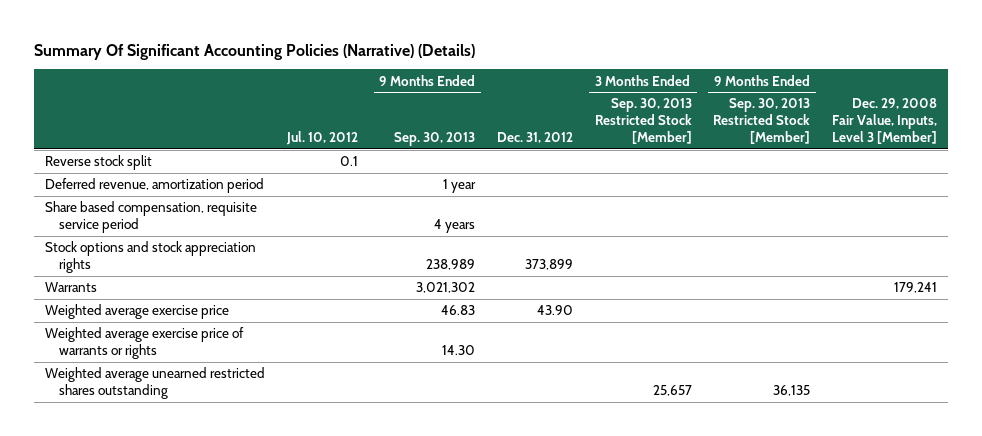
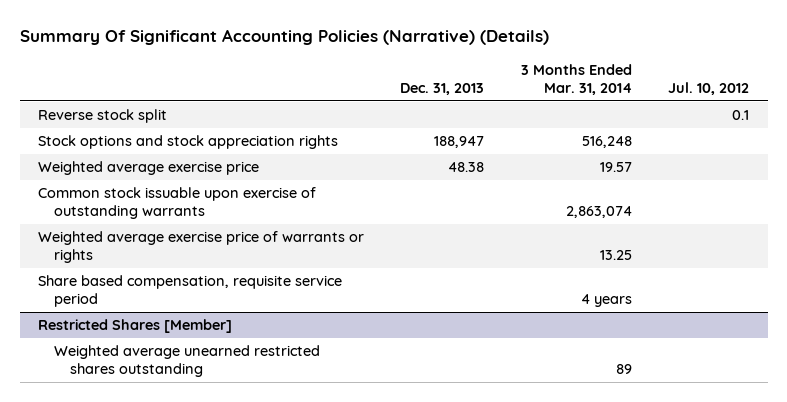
- | Jul. 10, 2012 | 9 Months Ended Sep. 30, 2013 | Dec. 31, 2012 | 3 Months Ended Sep. 30, 2013 Restricted Stock [Member] | 9 Months Ended Sep. 30, 2013 Restricted Stock [Member] | Dec. 29, 2008 Fair Value, Inputs, Level 3 [Member]
+ | Dec. 31, 2013 | 3 Months Ended Mar. 31, 2014 | Jul. 10, 2012
- Deferred revenue, amortization period | | 1 year | | | |
- Warrants | | 3,021,302 | | | | 179,241
+ Common stock issuable upon exercise of outstanding warrants | | 2,863,074 |
- Weighted average unearned restricted shares outstanding | | | | 25,657 | 36,135 |
moved down: Share based compensation, requisite service period | | 4 years |
+ Restricted Shares [Member]
+ Weighted average unearned restricted shares outstanding | | 89 |

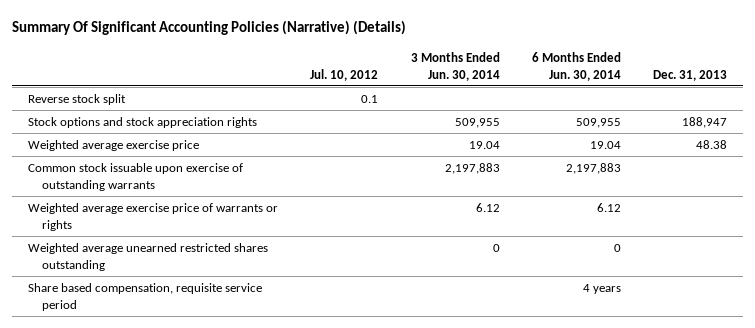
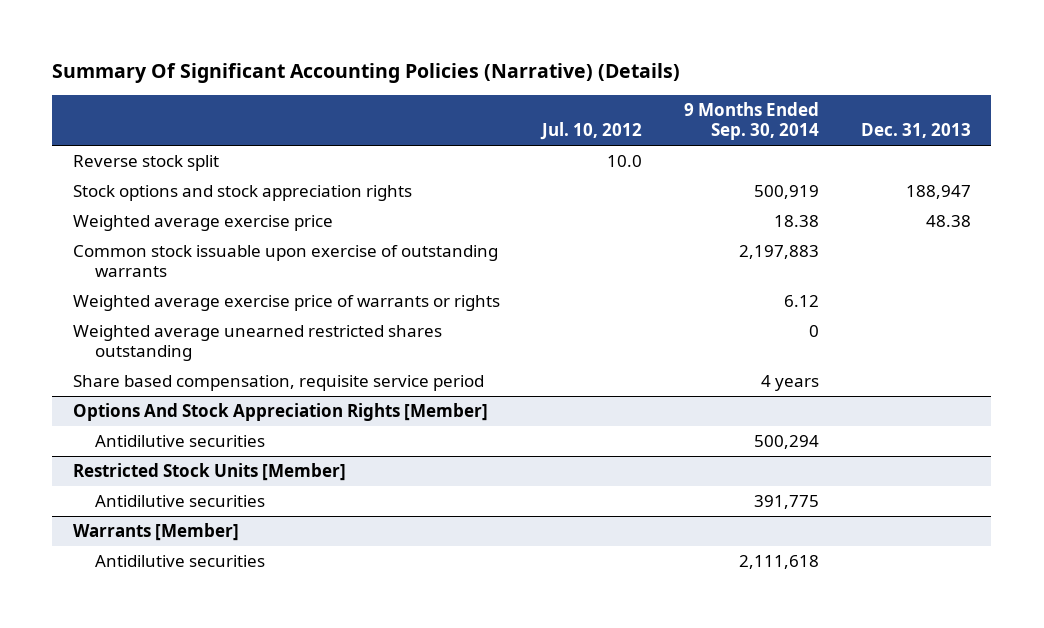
- | Jul. 10, 2012 | 3 Months Ended Jun. 30, 2014 | 6 Months Ended Jun. 30, 2014 | Dec. 31, 2013
+ | Jul. 10, 2012 | 9 Months Ended Sep. 30, 2014 | Dec. 31, 2013
- Reverse stock split | 0.1 | | |
+ Reverse stock split | 10.0 | |
+ Options And Stock Appreciation Rights [Member]
+ Antidilutive securities | | 500,294 |
+ Restricted Stock Units [Member]
+ Antidilutive securities | | 391,775 |
+ Warrants [Member]
+ Antidilutive securities | | 2,111,618 |

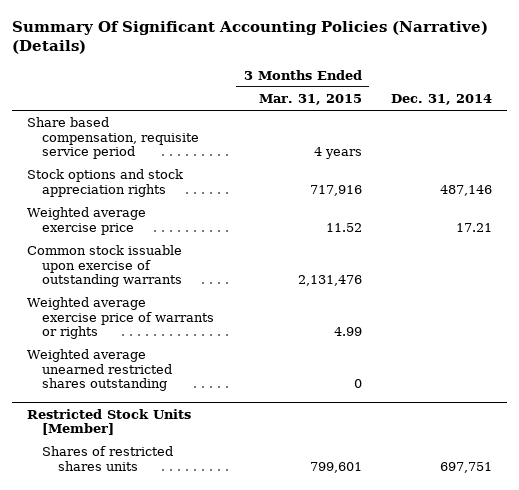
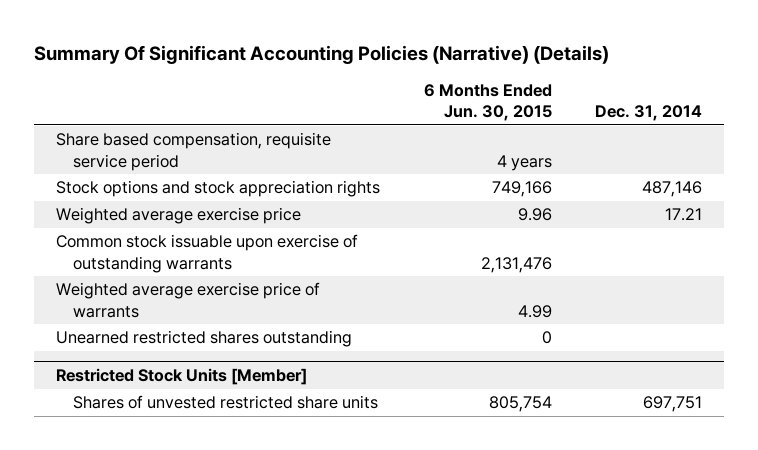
- | 3 Months Ended Mar. 31, 2015 | Dec. 31, 2014
+ | 6 Months Ended Jun. 30, 2015 | Dec. 31, 2014
- Weighted average exercise price of warrants or rights | 4.99 |
- Weighted average unearned restricted shares outstanding | 0 |
+ Weighted average exercise price of warrants | 4.99 |
+ Unearned restricted shares outstanding | 0 |
@ Restricted Stock Units [Member]
- Shares of restricted shares units | 799,601 | 697,751
+ Shares of unvested restricted share units | 805,754 | 697,751

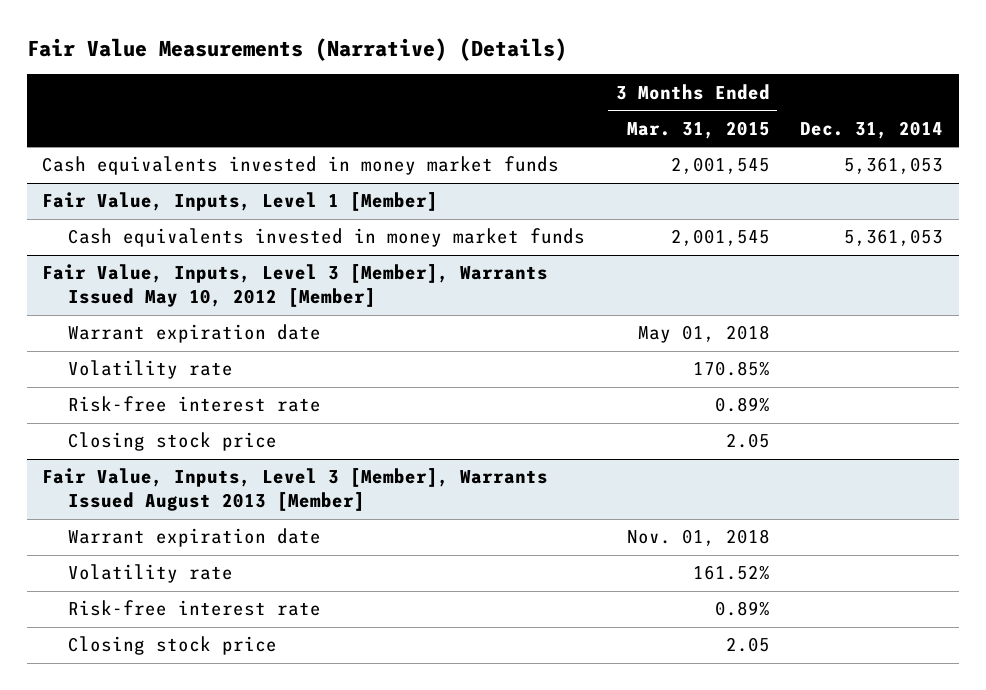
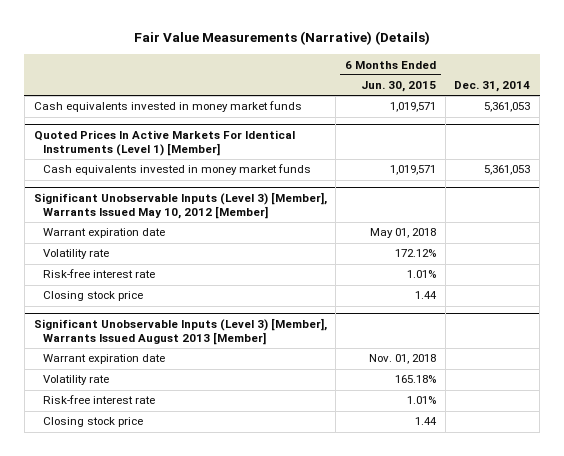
- | 3 Months Ended Mar. 31, 2015 | Dec. 31, 2014
+ | 6 Months Ended Jun. 30, 2015 | Dec. 31, 2014
- Fair Value, Inputs, Level 1 [Member]
+ Quoted Prices In Active Markets For Identical Instruments (Level 1) [Member]
- Fair Value, Inputs, Level 3 [Member], Warrants Issued May 10, 2012 [Member]
+ Significant Unobservable Inputs (Level 3) [Member], Warrants Issued May 10, 2012 [Member]
- Fair Value, Inputs, Level 3 [Member], Warrants Issued August 2013 [Member]
+ Significant Unobservable Inputs (Level 3) [Member], Warrants Issued August 2013 [Member]

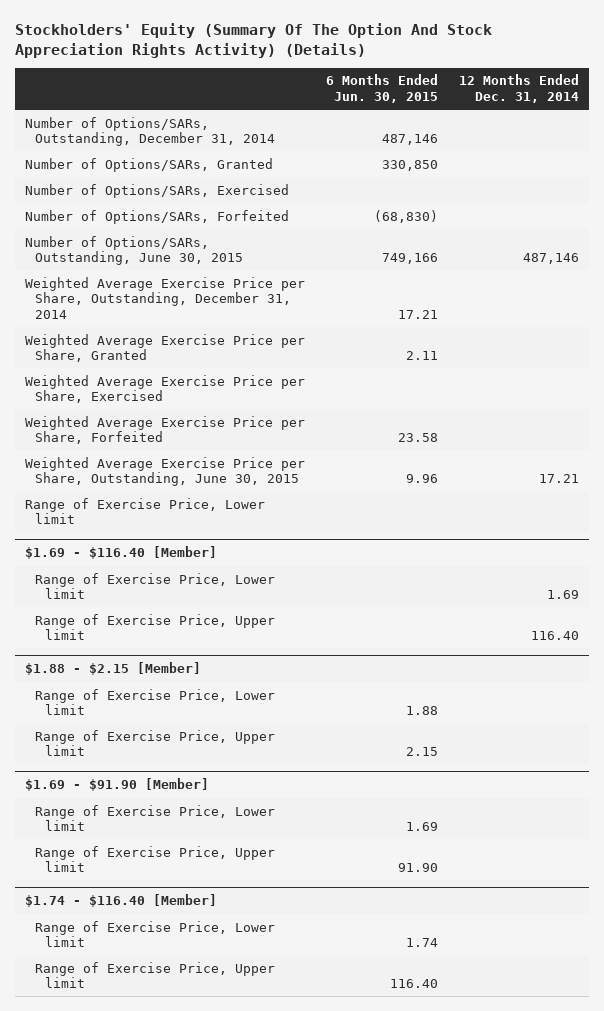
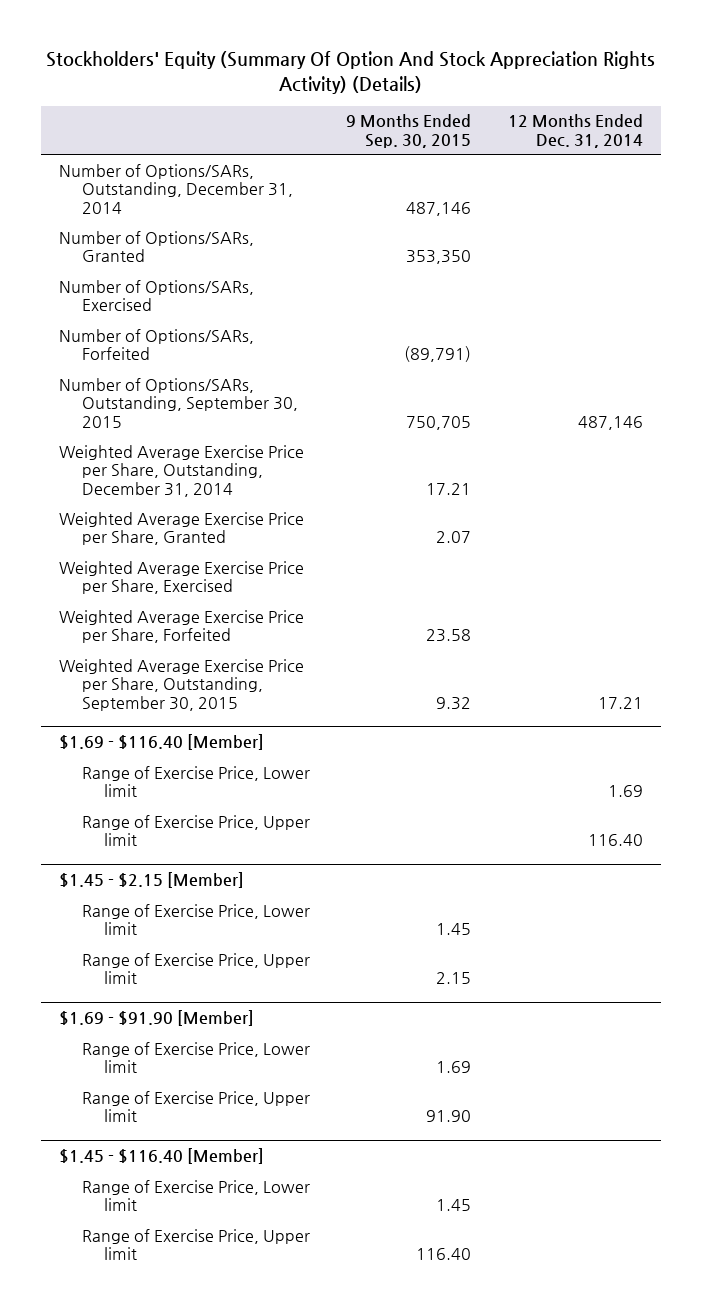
- Stockholders' Equity (Summary Of The Option And Stock Appreciation Rights Activity) (Details)
+ Stockholders' Equity (Summary Of Option And Stock Appreciation Rights Activity) (Details)
- | 6 Months Ended Jun. 30, 2015 | 12 Months Ended Dec. 31, 2014
+ | 9 Months Ended Sep. 30, 2015 | 12 Months Ended Dec. 31, 2014
- Number of Options/SARs, Outstanding, June 30, 2015 | 749,166 | 487,146
+ Number of Options/SARs, Outstanding, September 30, 2015 | 750,705 | 487,146
- Weighted Average Exercise Price per Share, Outstanding, June 30, 2015 | 9.96 | 17.21
- Range of Exercise Price, Lower limit
+ Weighted Average Exercise Price per Share, Outstanding, September 30, 2015 | 9.32 | 17.21
- $1.88 - $2.15 [Member]
+ $1.45 - $2.15 [Member]
- $1.74 - $116.40 [Member]
+ $1.45 - $116.40 [Member]

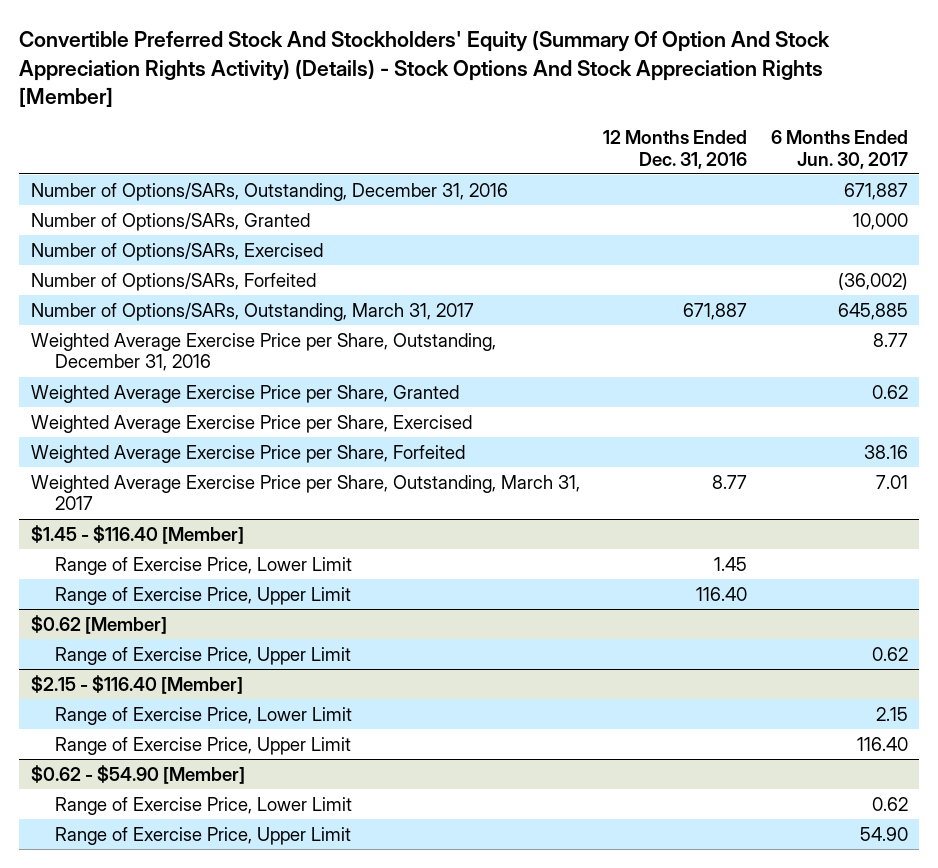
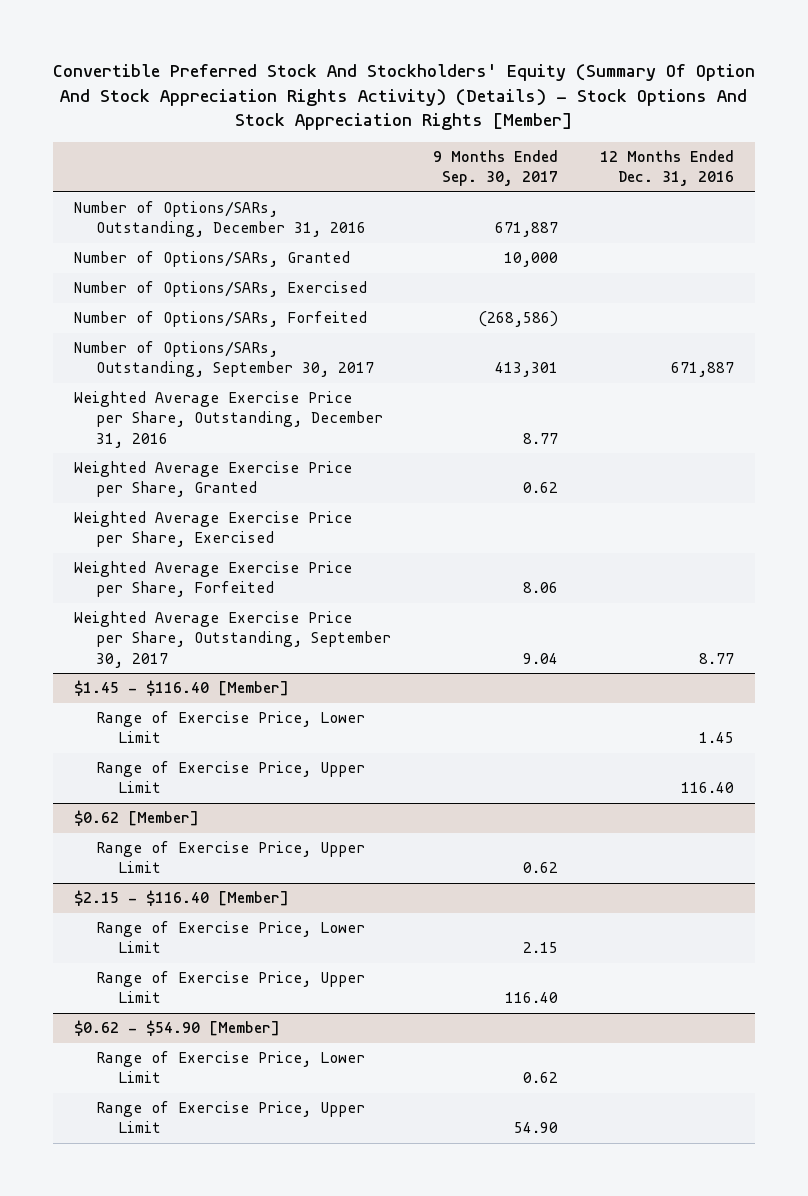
- | 12 Months Ended Dec. 31, 2016 | 6 Months Ended Jun. 30, 2017
+ | 9 Months Ended Sep. 30, 2017 | 12 Months Ended Dec. 31, 2016
- Number of Options/SARs, Outstanding, March 31, 2017 | 671,887 | 645,885
+ Number of Options/SARs, Outstanding, September 30, 2017 | 413,301 | 671,887
- Weighted Average Exercise Price per Share, Outstanding, March 31, 2017 | 8.77 | 7.01
+ Weighted Average Exercise Price per Share, Outstanding, September 30, 2017 | 9.04 | 8.77

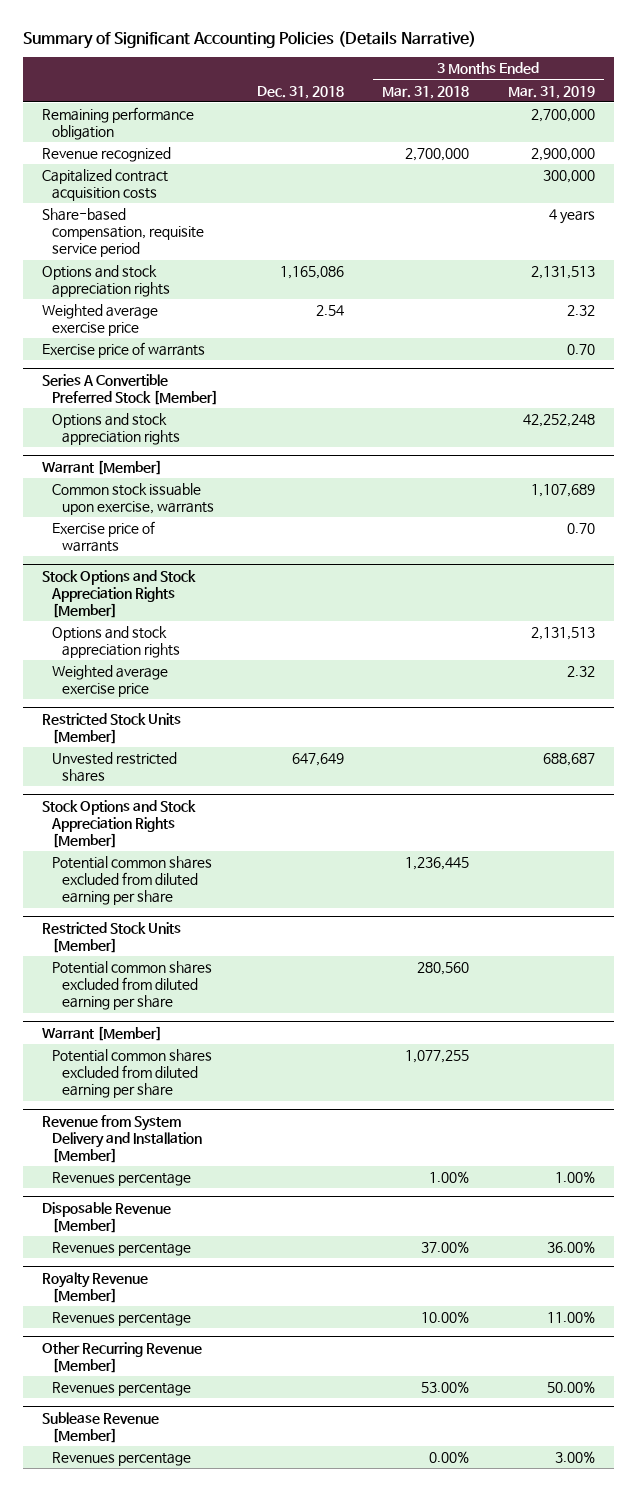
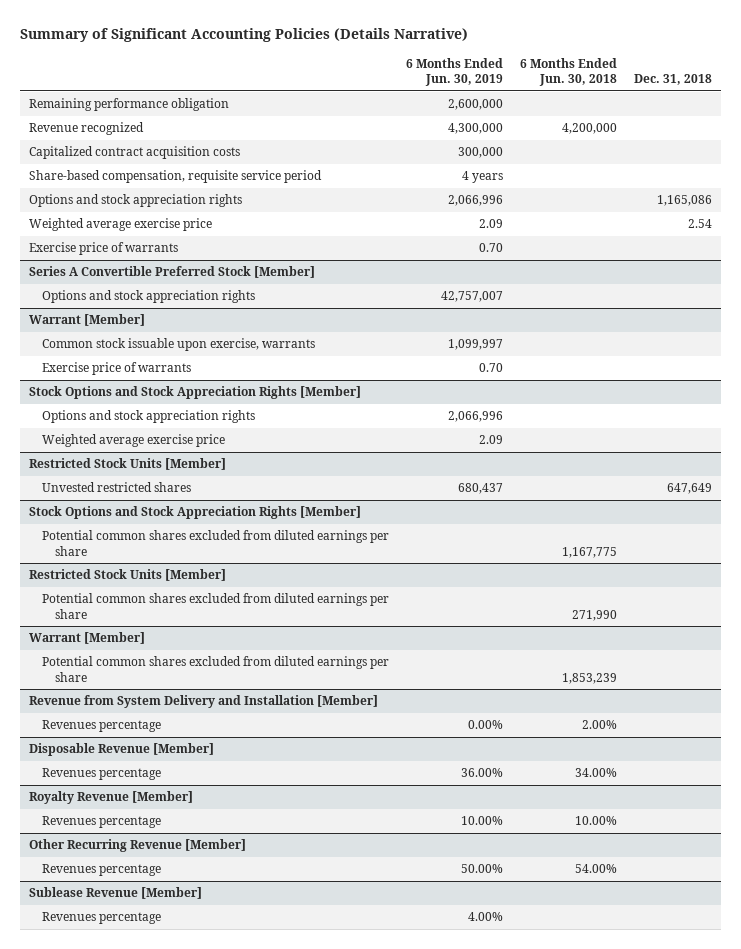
- | Dec. 31, 2018 | 3 Months Ended Mar. 31, 2018 | 3 Months Ended Mar. 31, 2019
+ | 6 Months Ended Jun. 30, 2019 | 6 Months Ended Jun. 30, 2018 | Dec. 31, 2018
@ Stock Options and Stock Appreciation Rights [Member]
- Potential common shares excluded from diluted earning per share | | 1,236,445 |
+ Potential common shares excluded from diluted earnings per share | | 1,167,775 |
@ Restricted Stock Units [Member]
- Potential common shares excluded from diluted earning per share | | 280,560 |
+ Potential common shares excluded from diluted earnings per share | | 271,990 |
@ Warrant [Member]
- Potential common shares excluded from diluted earning per share | | 1,077,255 |
+ Potential common shares excluded from diluted earnings per share | | 1,853,239 |

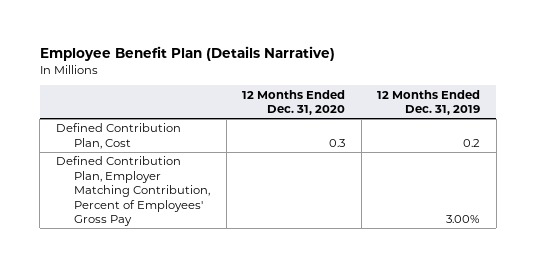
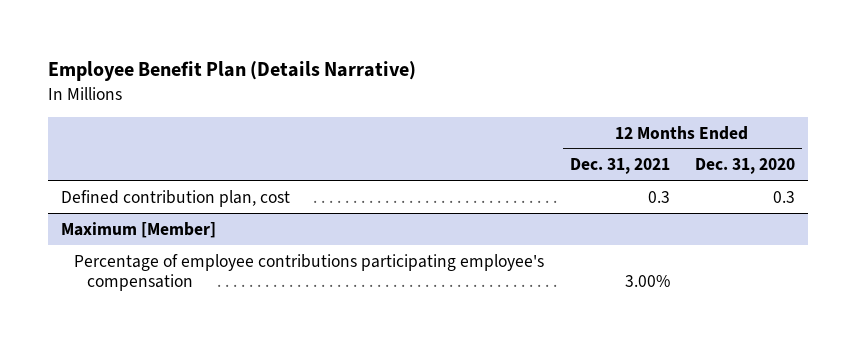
- | 12 Months Ended Dec. 31, 2020 | 12 Months Ended Dec. 31, 2019
+ | 12 Months Ended Dec. 31, 2021 | 12 Months Ended Dec. 31, 2020
- Defined Contribution Plan, Cost | 0.3 | 0.2
- Defined Contribution Plan, Employer Matching Contribution, Percent of Employees' Gross Pay | | 3.00%
+ Defined contribution plan, cost | 0.3 | 0.3
+ Maximum [Member]
+ Percentage of employee contributions participating employee's compensation | 3.00% |

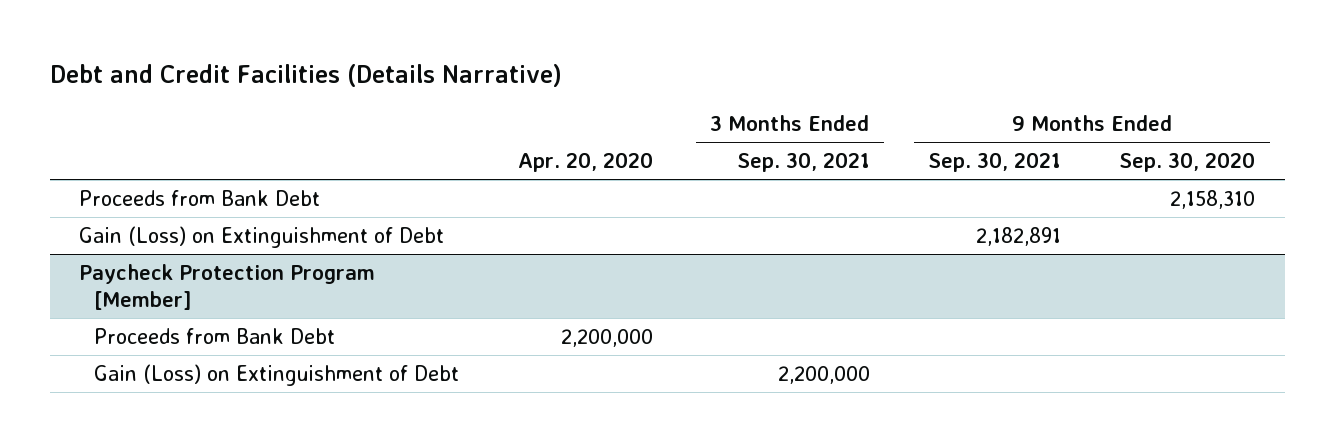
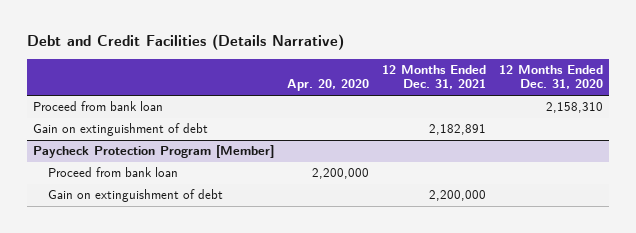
- | Apr. 20, 2020 | 3 Months Ended Sep. 30, 2021 | 9 Months Ended Sep. 30, 2021 | 9 Months Ended Sep. 30, 2020
+ | Apr. 20, 2020 | 12 Months Ended Dec. 31, 2021 | 12 Months Ended Dec. 31, 2020
- Proceeds from Bank Debt | | | | 2,158,310
- Gain (Loss) on Extinguishment of Debt | | | 2,182,891 |
+ Proceed from bank loan | | | 2,158,310
+ Gain on extinguishment of debt | | 2,182,891 |
@ Paycheck Protection Program [Member]
- Proceeds from Bank Debt | 2,200,000 | | |
- Gain (Loss) on Extinguishment of Debt | | 2,200,000 | |
+ Proceed from bank loan | 2,200,000 | |
+ Gain on extinguishment of debt | | 2,200,000 |

